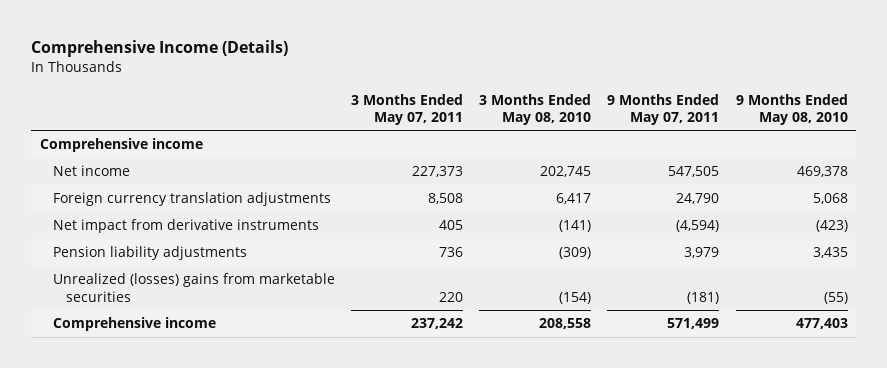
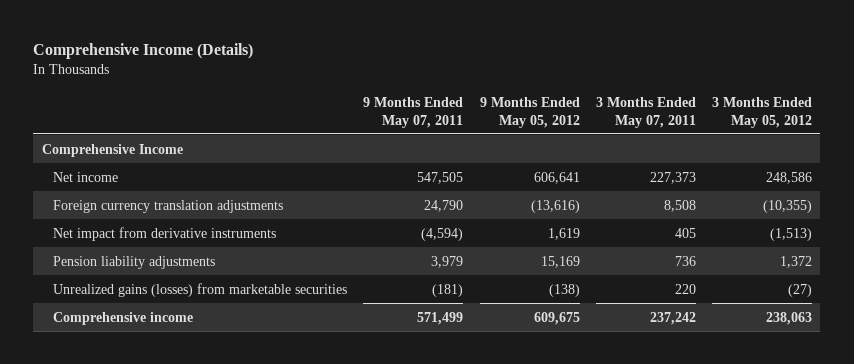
- | 3 Months Ended May 07, 2011 | 3 Months Ended May 08, 2010 | 9 Months Ended May 07, 2011 | 9 Months Ended May 08, 2010
+ | 9 Months Ended May 07, 2011 | 9 Months Ended May 05, 2012 | 3 Months Ended May 07, 2011 | 3 Months Ended May 05, 2012
- Comprehensive income
+ Comprehensive Income
- Unrealized (losses) gains from marketable securities | 220 | (154) | (181) | (55)
+ Unrealized gains (losses) from marketable securities | (181) | (138) | 220 | (27)

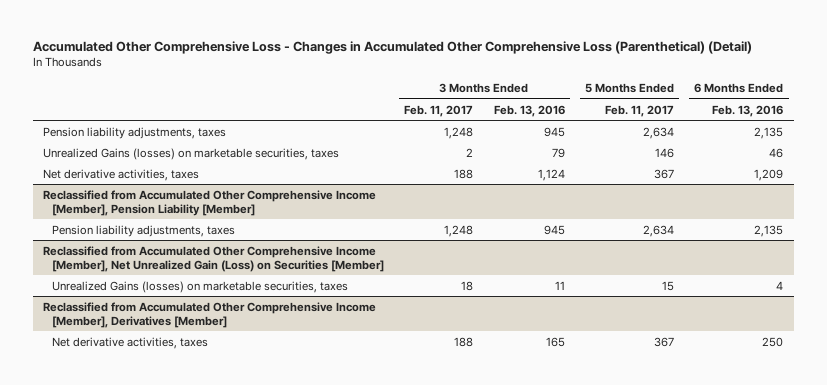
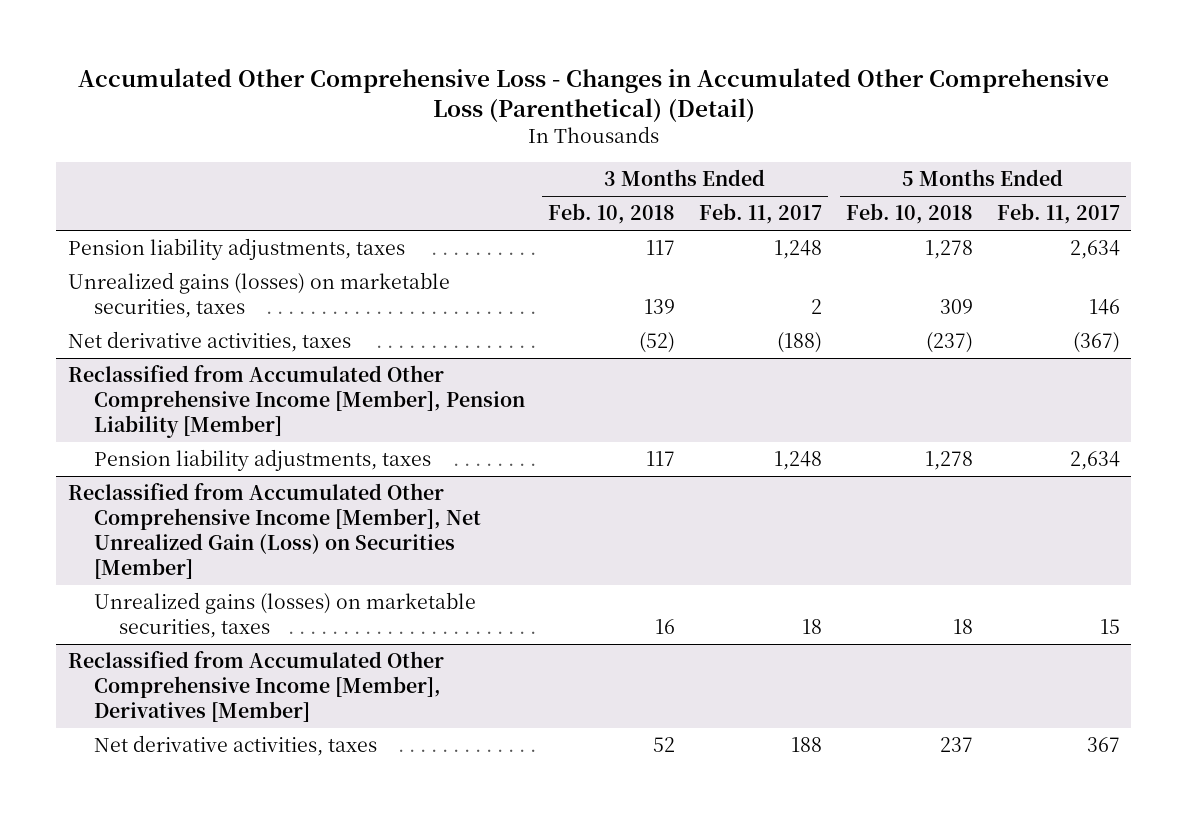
- | 3 Months Ended Feb. 11, 2017 | 3 Months Ended Feb. 13, 2016 | 5 Months Ended Feb. 11, 2017 | 6 Months Ended Feb. 13, 2016
+ | 3 Months Ended Feb. 10, 2018 | 3 Months Ended Feb. 11, 2017 | 5 Months Ended Feb. 10, 2018 | 5 Months Ended Feb. 11, 2017
- Unrealized Gains (losses) on marketable securities, taxes | 2 | 79 | 146 | 46
- Net derivative activities, taxes | 188 | 1,124 | 367 | 1,209
+ Unrealized gains (losses) on marketable securities, taxes | 139 | 2 | 309 | 146
+ Net derivative activities, taxes | (52) | (188) | (237) | (367)
@ Reclassified from Accumulated Other Comprehensive Income [Member], Net Unrealized Gain (Loss) on Securities [Member]
- Unrealized Gains (losses) on marketable securities, taxes | 18 | 11 | 15 | 4
+ Unrealized gains (losses) on marketable securities, taxes | 16 | 18 | 18 | 15

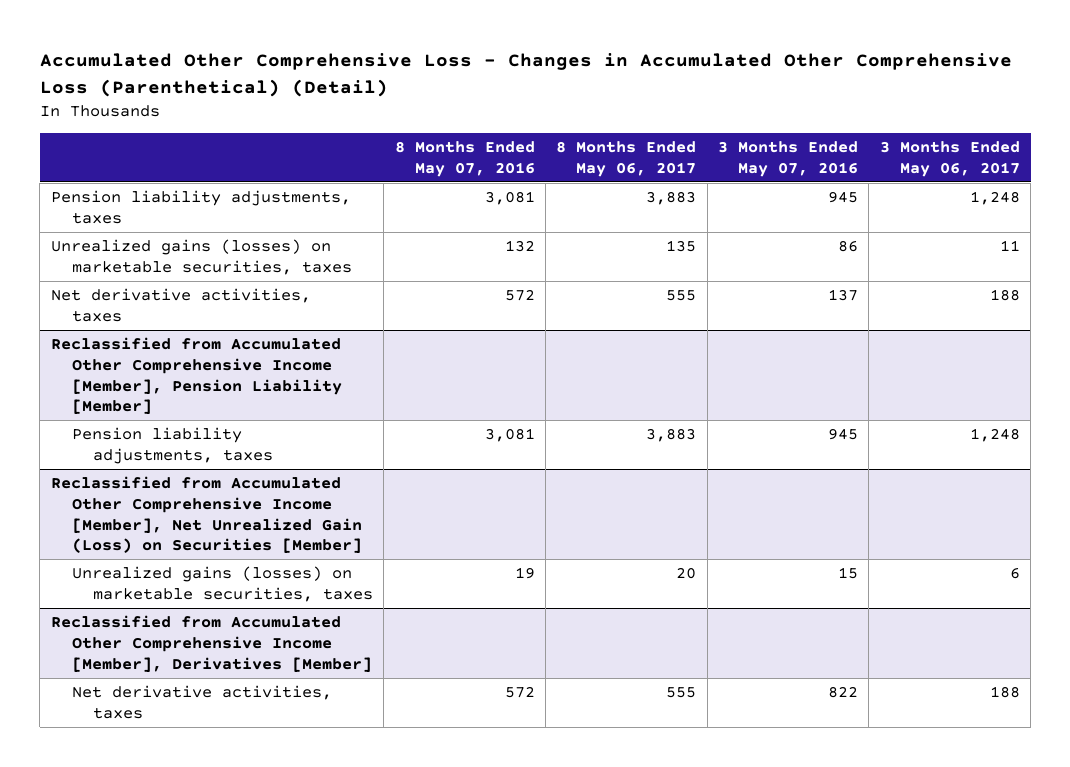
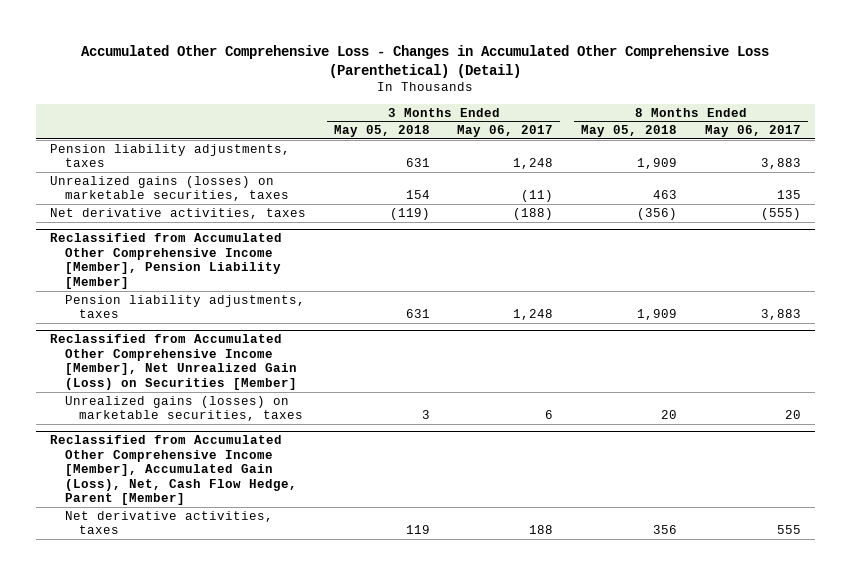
- | 8 Months Ended May 07, 2016 | 8 Months Ended May 06, 2017 | 3 Months Ended May 07, 2016 | 3 Months Ended May 06, 2017
+ | 3 Months Ended May 05, 2018 | 3 Months Ended May 06, 2017 | 8 Months Ended May 05, 2018 | 8 Months Ended May 06, 2017
- Unrealized gains (losses) on marketable securities, taxes | 132 | 135 | 86 | 11
- Net derivative activities, taxes | 572 | 555 | 137 | 188
+ Unrealized gains (losses) on marketable securities, taxes | 154 | (11) | 463 | 135
+ Net derivative activities, taxes | (119) | (188) | (356) | (555)
- Reclassified from Accumulated Other Comprehensive Income [Member], Derivatives [Member]
+ Reclassified from Accumulated Other Comprehensive Income [Member], Accumulated Gain (Loss), Net, Cash Flow Hedge, Parent [Member]

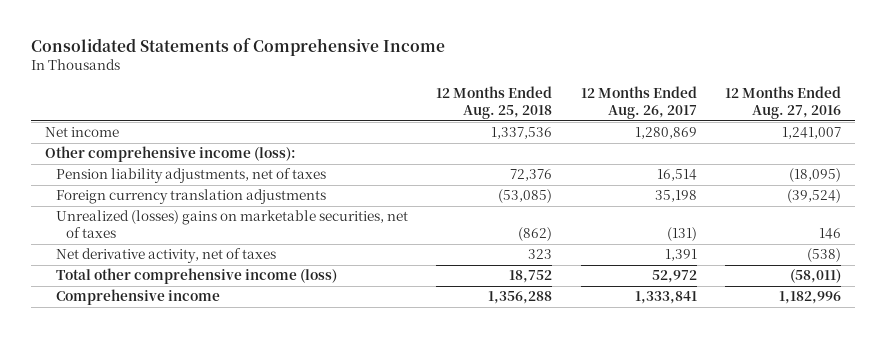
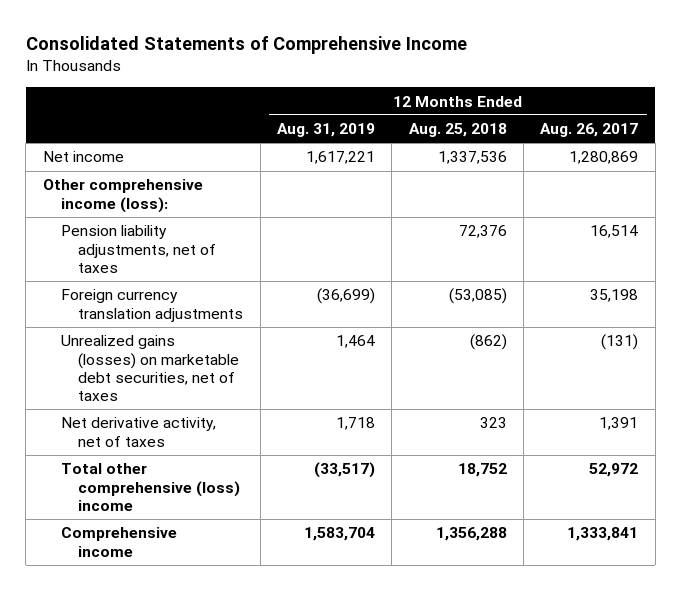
- | 12 Months Ended Aug. 25, 2018 | 12 Months Ended Aug. 26, 2017 | 12 Months Ended Aug. 27, 2016
+ | 12 Months Ended Aug. 31, 2019 | 12 Months Ended Aug. 25, 2018 | 12 Months Ended Aug. 26, 2017
- Unrealized (losses) gains on marketable securities, net of taxes | (862) | (131) | 146
+ Unrealized gains (losses) on marketable debt securities, net of taxes | 1,464 | (862) | (131)
- Total other comprehensive income (loss) | 18,752 | 52,972 | (58,011)
+ Total other comprehensive (loss) income | (33,517) | 18,752 | 52,972

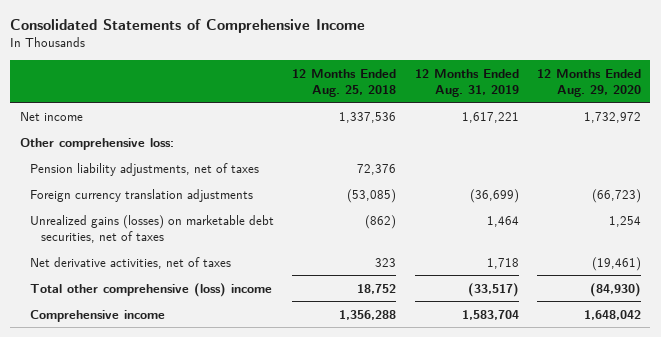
- | 12 Months Ended Aug. 31, 2019 | 12 Months Ended Aug. 25, 2018 | 12 Months Ended Aug. 26, 2017
+ | 12 Months Ended Aug. 25, 2018 | 12 Months Ended Aug. 31, 2019 | 12 Months Ended Aug. 29, 2020
- Other comprehensive income (loss):
+ Other comprehensive loss:
- Net derivative activity, net of taxes | 1,718 | 323 | 1,391
+ Net derivative activities, net of taxes | 323 | 1,718 | (19,461)

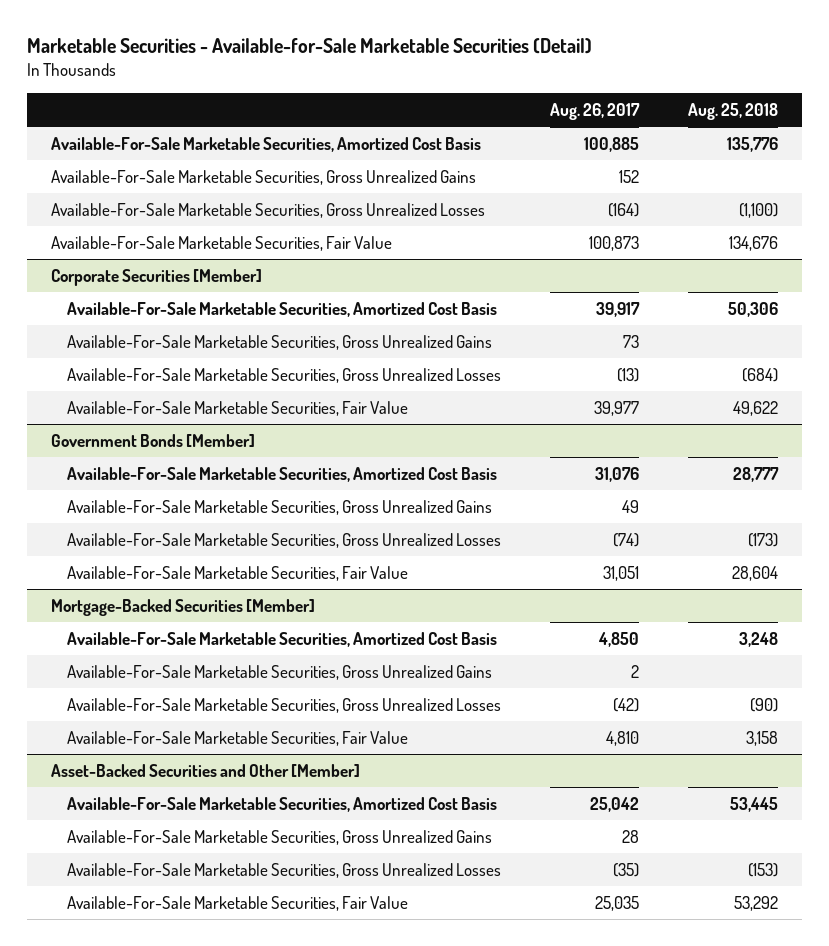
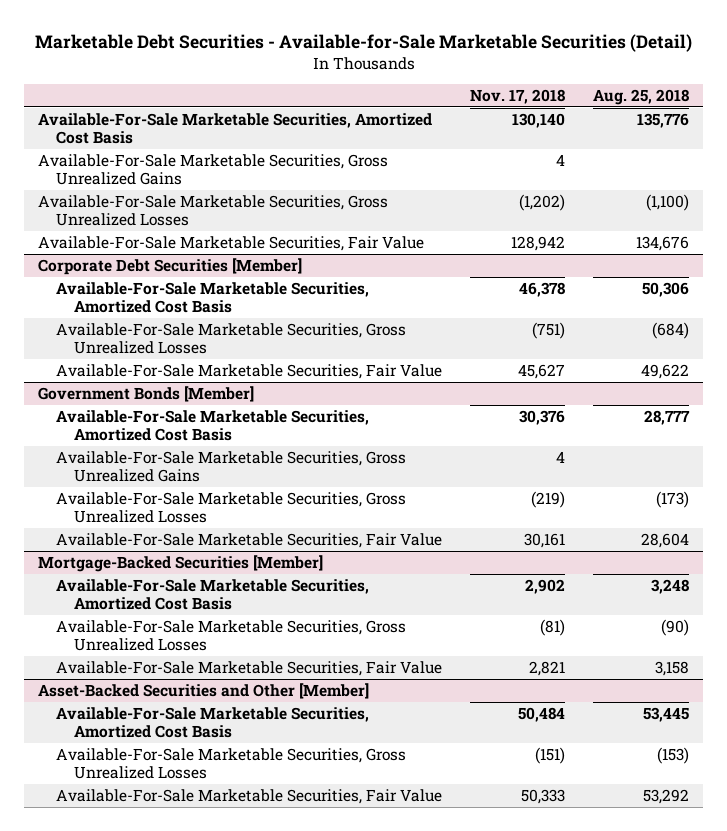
- Marketable Securities - Available-for-Sale Marketable Securities (Detail)
+ Marketable Debt Securities - Available-for-Sale Marketable Securities (Detail)
- | Aug. 26, 2017 | Aug. 25, 2018
+ | Nov. 17, 2018 | Aug. 25, 2018
- Corporate Securities [Member]
+ Corporate Debt Securities [Member]
- Available-For-Sale Marketable Securities, Gross Unrealized Gains | 73 |
@ Mortgage-Backed Securities [Member]
- Available-For-Sale Marketable Securities, Gross Unrealized Gains | 2 |
@ Asset-Backed Securities and Other [Member]
- Available-For-Sale Marketable Securities, Gross Unrealized Gains | 28 |

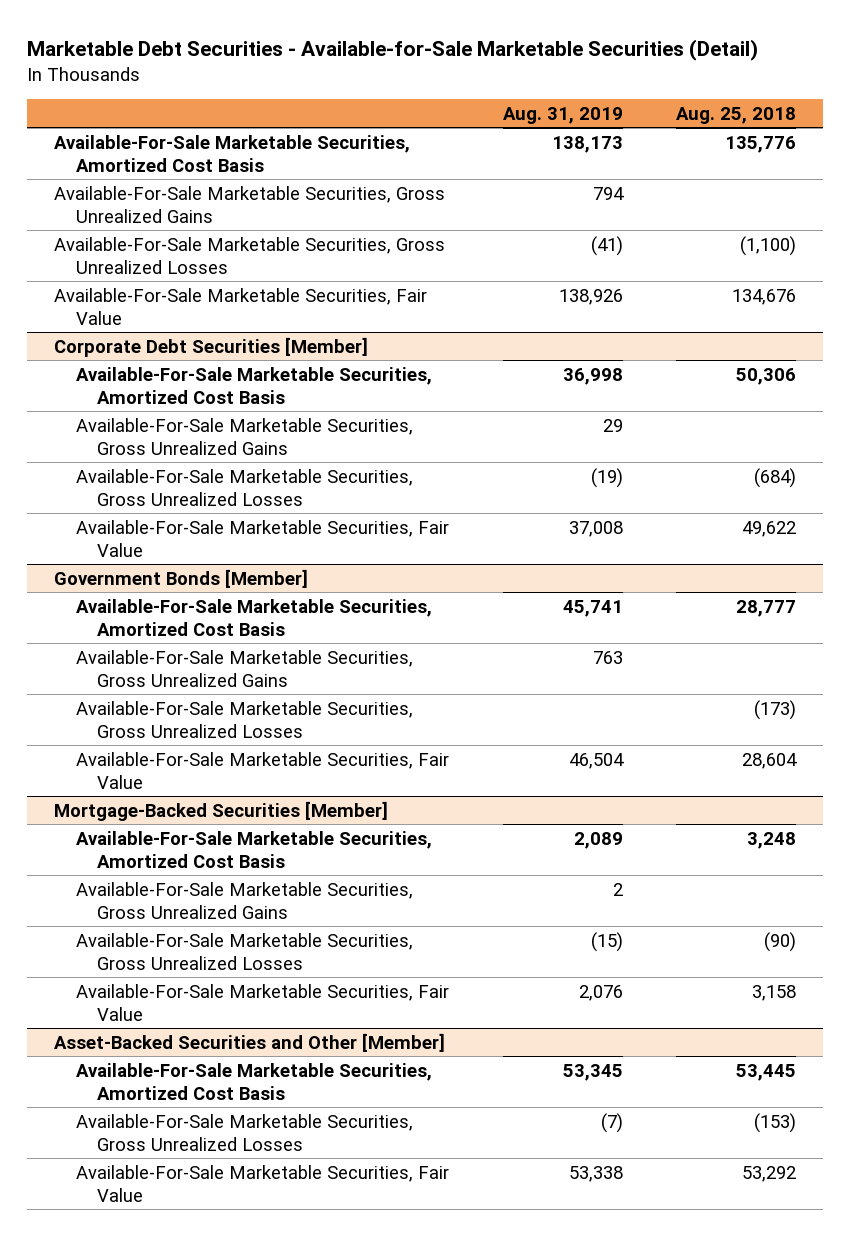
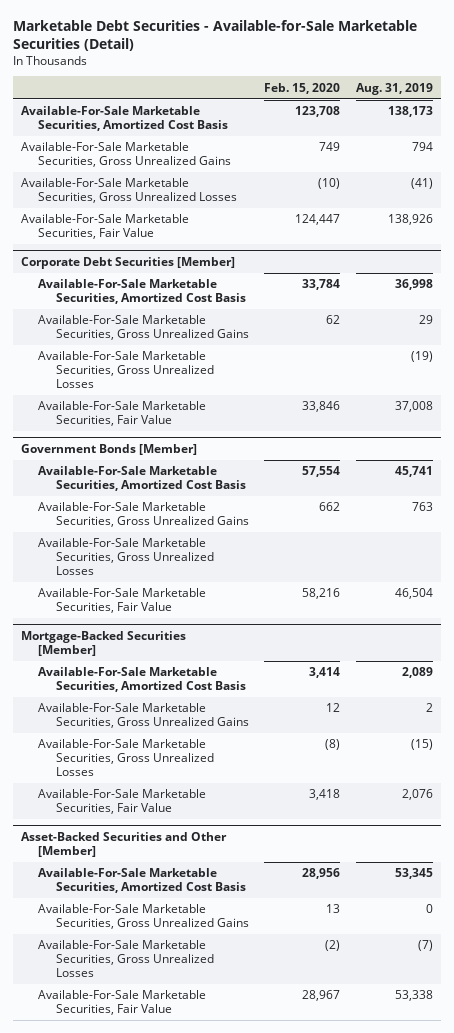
- | Aug. 31, 2019 | Aug. 25, 2018
+ | Feb. 15, 2020 | Aug. 31, 2019
@ Asset-Backed Securities and Other [Member]
+ Available-For-Sale Marketable Securities, Gross Unrealized Gains | 13 | 0

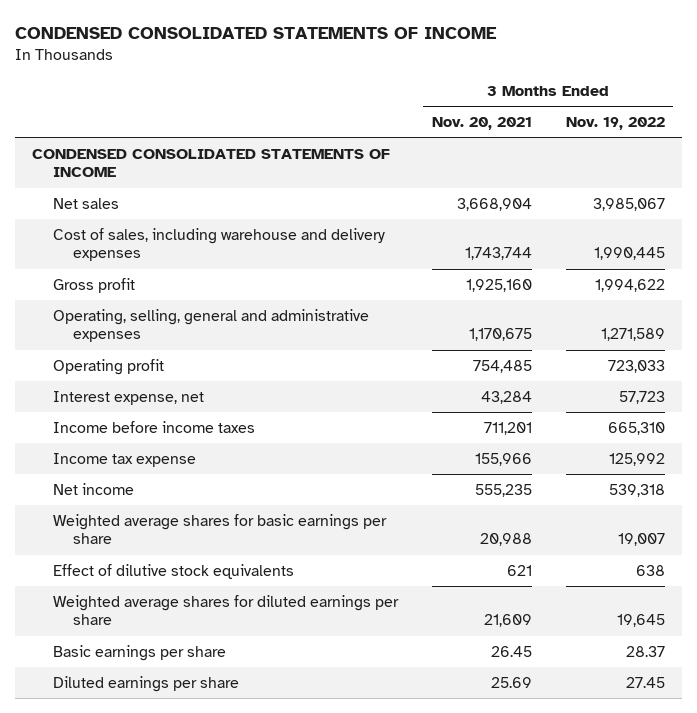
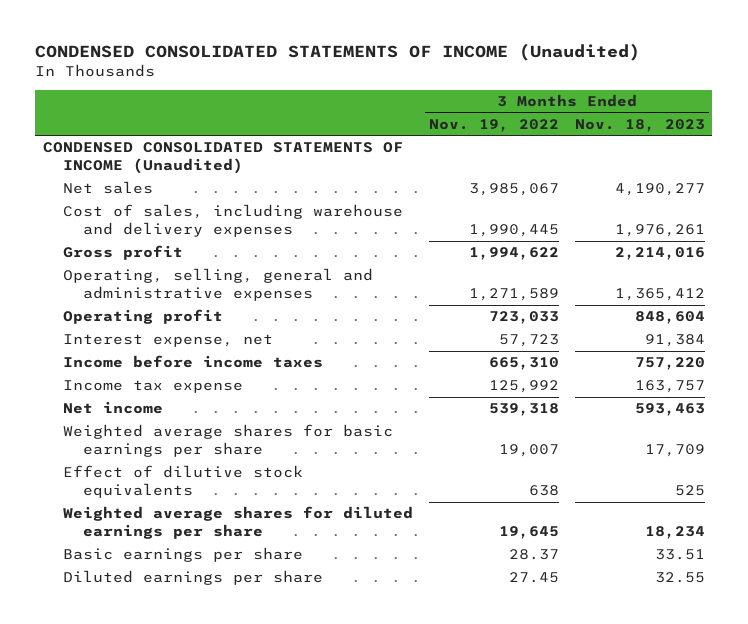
- CONDENSED CONSOLIDATED STATEMENTS OF INCOME
+ CONDENSED CONSOLIDATED STATEMENTS OF INCOME (Unaudited)
- | 3 Months Ended Nov. 20, 2021 | 3 Months Ended Nov. 19, 2022
+ | 3 Months Ended Nov. 19, 2022 | 3 Months Ended Nov. 18, 2023
- CONDENSED CONSOLIDATED STATEMENTS OF INCOME
+ CONDENSED CONSOLIDATED STATEMENTS OF INCOME (Unaudited)

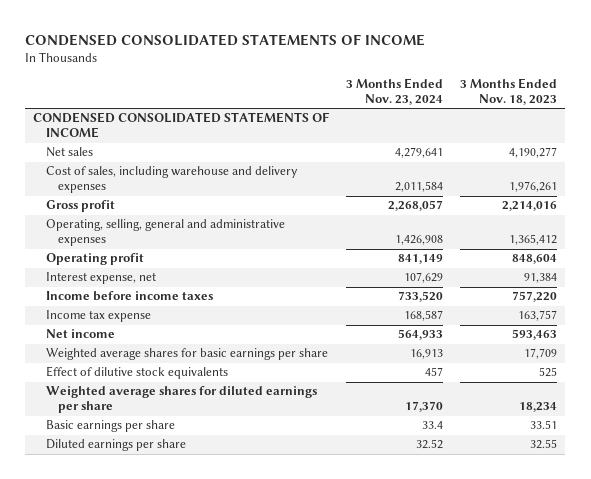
- CONDENSED CONSOLIDATED STATEMENTS OF INCOME (Unaudited)
+ CONDENSED CONSOLIDATED STATEMENTS OF INCOME
- | 3 Months Ended Nov. 19, 2022 | 3 Months Ended Nov. 18, 2023
+ | 3 Months Ended Nov. 23, 2024 | 3 Months Ended Nov. 18, 2023
- CONDENSED CONSOLIDATED STATEMENTS OF INCOME (Unaudited)
+ CONDENSED CONSOLIDATED STATEMENTS OF INCOME

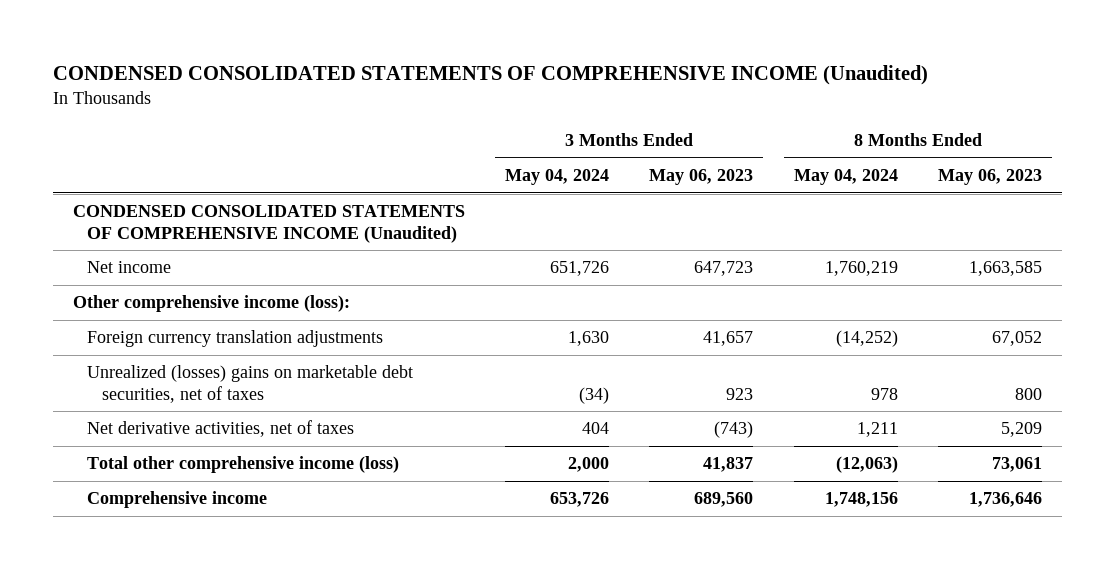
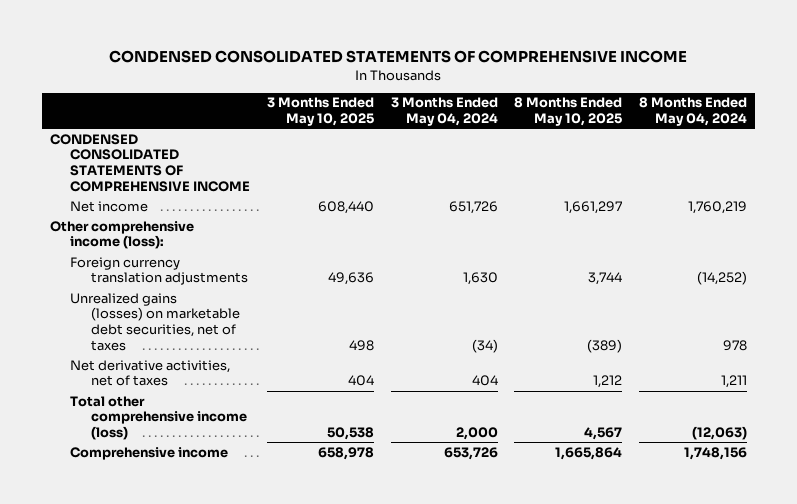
- CONDENSED CONSOLIDATED STATEMENTS OF COMPREHENSIVE INCOME (Unaudited)
+ CONDENSED CONSOLIDATED STATEMENTS OF COMPREHENSIVE INCOME
- | 3 Months Ended May 04, 2024 | 3 Months Ended May 06, 2023 | 8 Months Ended May 04, 2024 | 8 Months Ended May 06, 2023
+ | 3 Months Ended May 10, 2025 | 3 Months Ended May 04, 2024 | 8 Months Ended May 10, 2025 | 8 Months Ended May 04, 2024
- CONDENSED CONSOLIDATED STATEMENTS OF COMPREHENSIVE INCOME (Unaudited)
+ CONDENSED CONSOLIDATED STATEMENTS OF COMPREHENSIVE INCOME
- Unrealized (losses) gains on marketable debt securities, net of taxes | (34) | 923 | 978 | 800
+ Unrealized gains (losses) on marketable debt securities, net of taxes | 498 | (34) | (389) | 978

